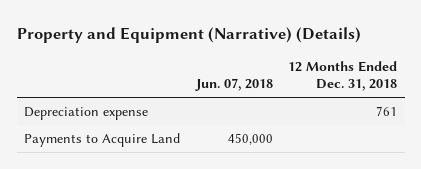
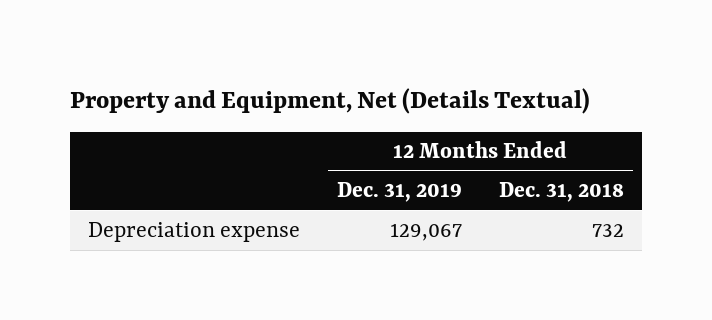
- Property and Equipment (Narrative) (Details)
+ Property and Equipment, Net (Details Textual)
- | Jun. 07, 2018 | 12 Months Ended Dec. 31, 2018
+ | 12 Months Ended Dec. 31, 2019 | 12 Months Ended Dec. 31, 2018
- Depreciation expense | | 761
- Payments to Acquire Land | 450,000 |
+ Depreciation expense | 129,067 | 732

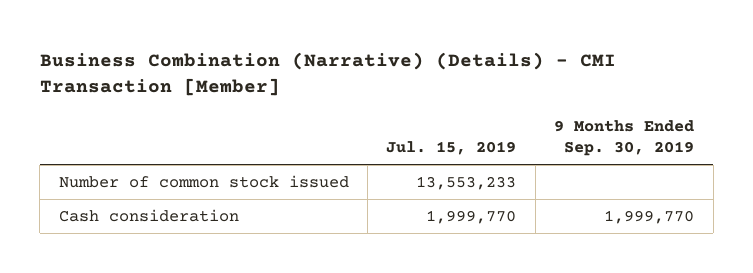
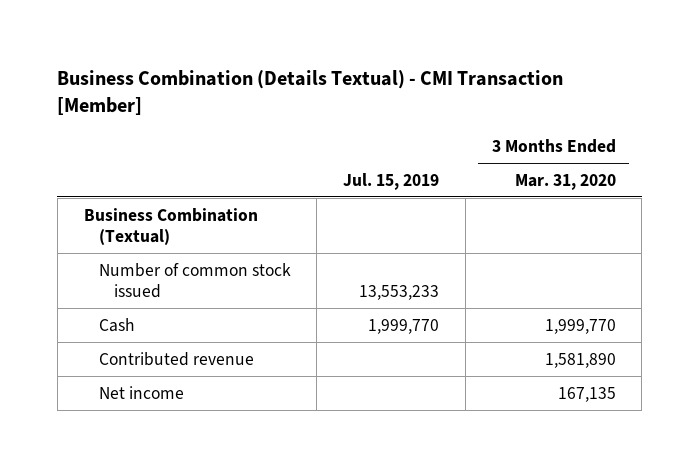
- Business Combination (Narrative) (Details) - CMI Transaction [Member]
+ Business Combination (Details Textual) - CMI Transaction [Member]
- | Jul. 15, 2019 | 9 Months Ended Sep. 30, 2019
+ | Jul. 15, 2019 | 3 Months Ended Mar. 31, 2020
+ Business Combination (Textual)
- Cash consideration | 1,999,770 | 1,999,770
+ Cash | 1,999,770 | 1,999,770
+ Contributed revenue | | 1,581,890
+ Net income | | 167,135

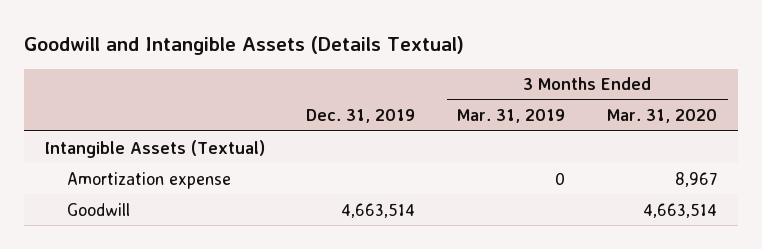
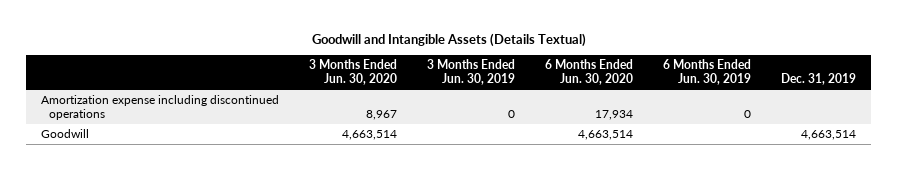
- | Dec. 31, 2019 | 3 Months Ended Mar. 31, 2019 | 3 Months Ended Mar. 31, 2020
+ | 3 Months Ended Jun. 30, 2020 | 3 Months Ended Jun. 30, 2019 | 6 Months Ended Jun. 30, 2020 | 6 Months Ended Jun. 30, 2019 | Dec. 31, 2019
- Intangible Assets (Textual)
- Amortization expense | | 0 | 8,967
+ Amortization expense including discontinued operations | 8,967 | 0 | 17,934 | 0 |

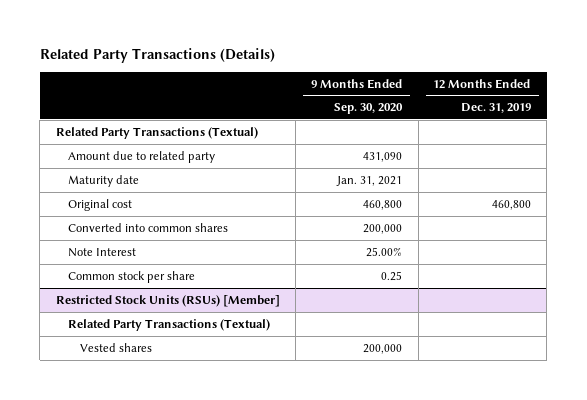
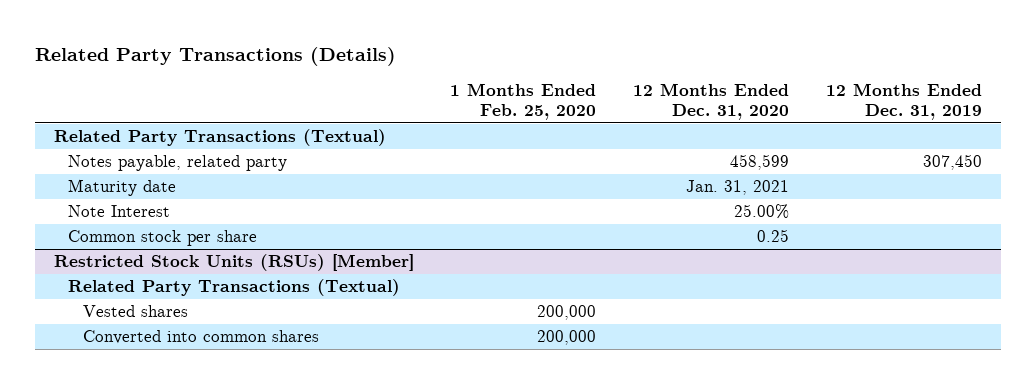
- | 9 Months Ended Sep. 30, 2020 | 12 Months Ended Dec. 31, 2019
+ | 1 Months Ended Feb. 25, 2020 | 12 Months Ended Dec. 31, 2020 | 12 Months Ended Dec. 31, 2019
- Amount due to related party | 431,090 |
+ Notes payable, related party | | 458,599 | 307,450
- Original cost | 460,800 | 460,800
- Converted into common shares | 200,000 |
@ Restricted Stock Units (RSUs) [Member]
+ Converted into common shares | 200,000 | |

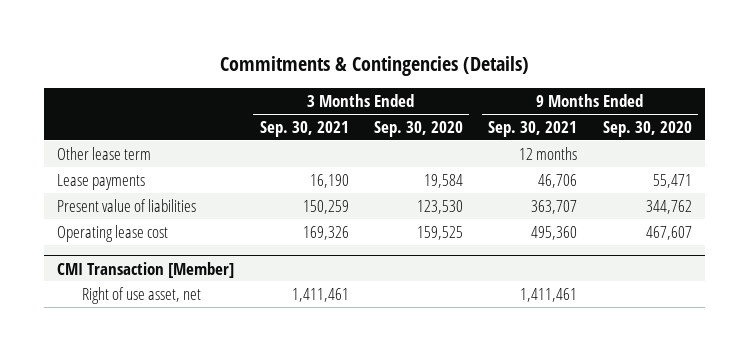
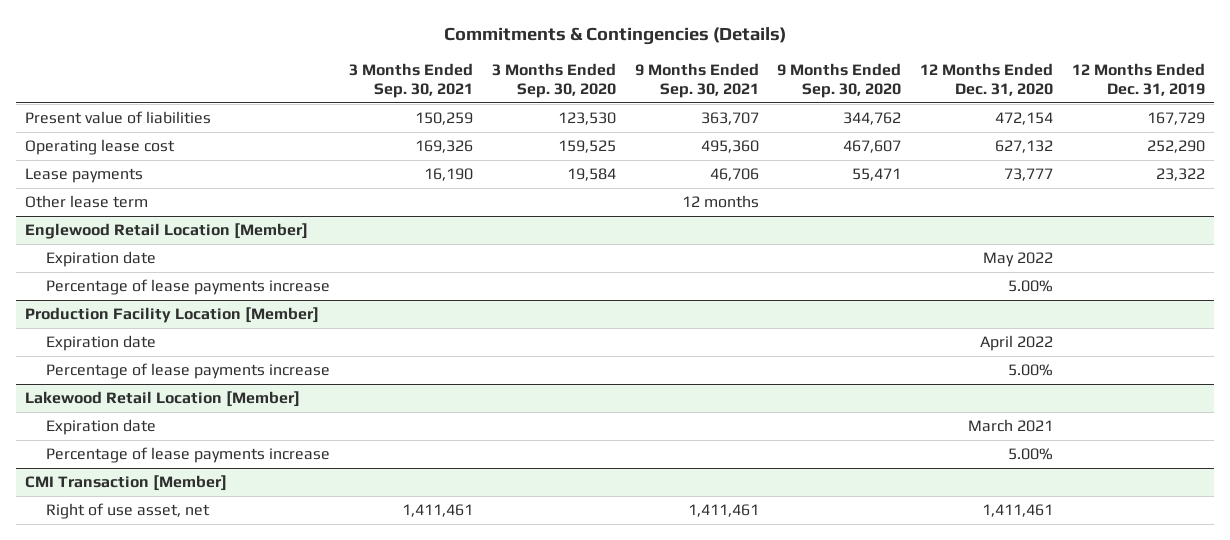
- | 3 Months Ended Sep. 30, 2021 | 3 Months Ended Sep. 30, 2020 | 9 Months Ended Sep. 30, 2021 | 9 Months Ended Sep. 30, 2020
+ | 3 Months Ended Sep. 30, 2021 | 3 Months Ended Sep. 30, 2020 | 9 Months Ended Sep. 30, 2021 | 9 Months Ended Sep. 30, 2020 | 12 Months Ended Dec. 31, 2020 | 12 Months Ended Dec. 31, 2019
moved down: Lease payments | 16,190 | 19,584 | 46,706 | 55,471 | 73,777 | 23,322
moved down: Other lease term | | | 12 months | | |
+ Englewood Retail Location [Member]
+ Expiration date | | | | | May 2022 |
+ Percentage of lease payments increase | | | | | 5.00% |
+ Production Facility Location [Member]
+ Expiration date | | | | | April 2022 |
+ Percentage of lease payments increase | | | | | 5.00% |
+ Lakewood Retail Location [Member]
+ Expiration date | | | | | March 2021 |
+ Percentage of lease payments increase | | | | | 5.00% |

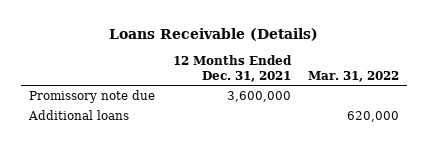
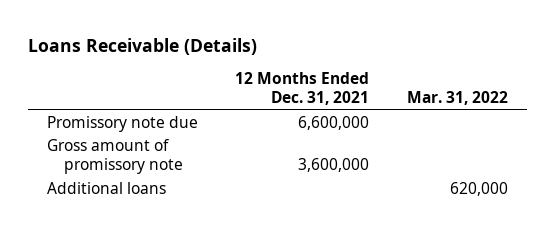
- Promissory note due | 3,600,000 |
+ Promissory note due | 6,600,000 |
+ Gross amount of promissory note | 3,600,000 |

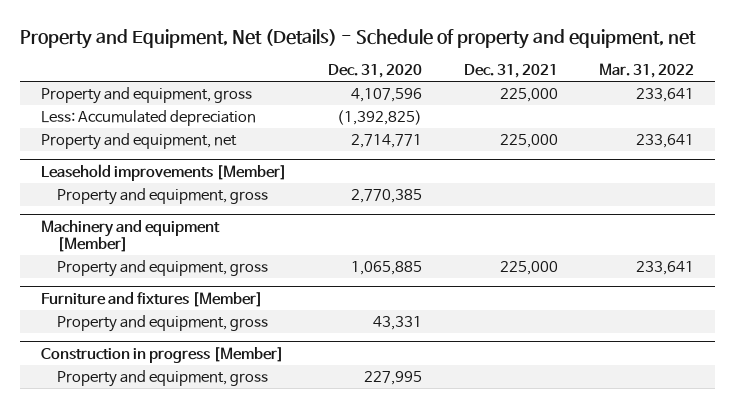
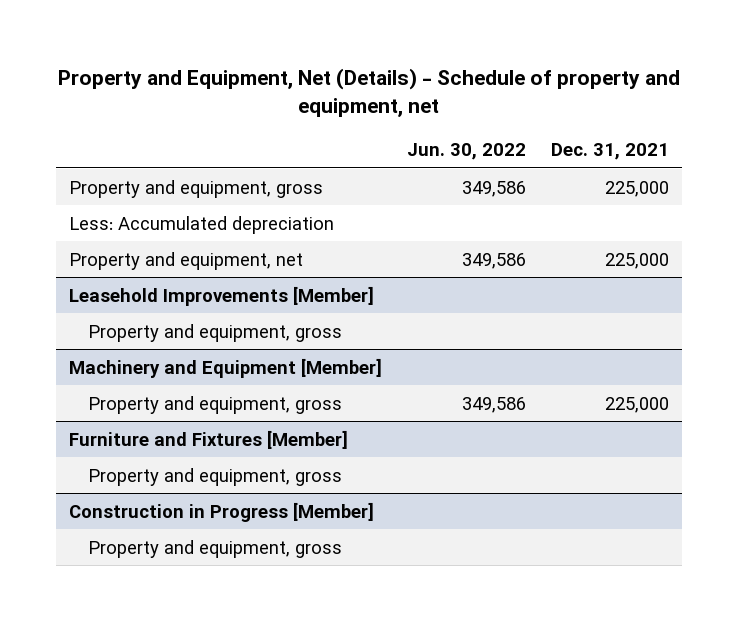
- | Dec. 31, 2020 | Dec. 31, 2021 | Mar. 31, 2022
+ | Jun. 30, 2022 | Dec. 31, 2021
- Leasehold improvements [Member]
+ Leasehold Improvements [Member]
- Machinery and equipment [Member]
+ Machinery and Equipment [Member]
- Furniture and fixtures [Member]
+ Furniture and Fixtures [Member]
- Construction in progress [Member]
+ Construction in Progress [Member]

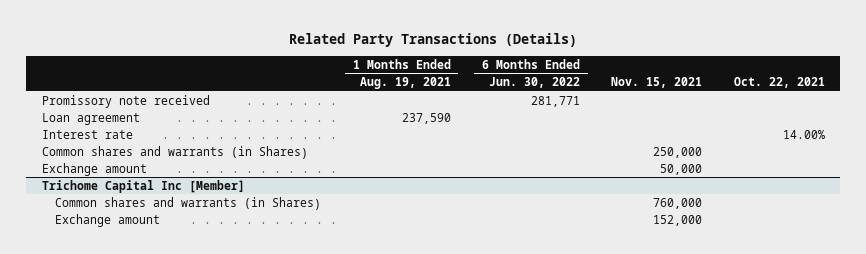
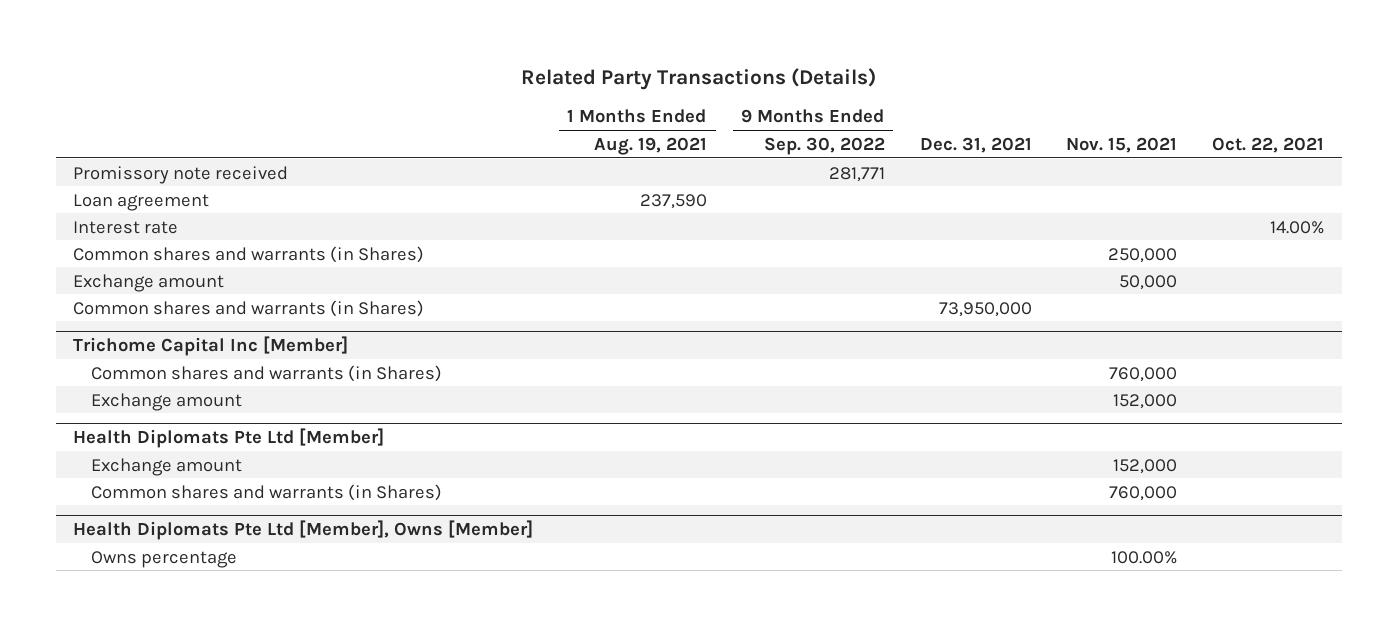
- | 1 Months Ended Aug. 19, 2021 | 6 Months Ended Jun. 30, 2022 | Nov. 15, 2021 | Oct. 22, 2021
+ | 1 Months Ended Aug. 19, 2021 | 9 Months Ended Sep. 30, 2022 | Dec. 31, 2021 | Nov. 15, 2021 | Oct. 22, 2021
+ Common shares and warrants (in Shares) | | | 73,950,000 | |
+ Health Diplomats Pte Ltd [Member]
+ Exchange amount | | | | 152,000 |
+ Common shares and warrants (in Shares) | | | | 760,000 |
+ Health Diplomats Pte Ltd [Member], Owns [Member]
+ Owns percentage | | | | 100.00% |

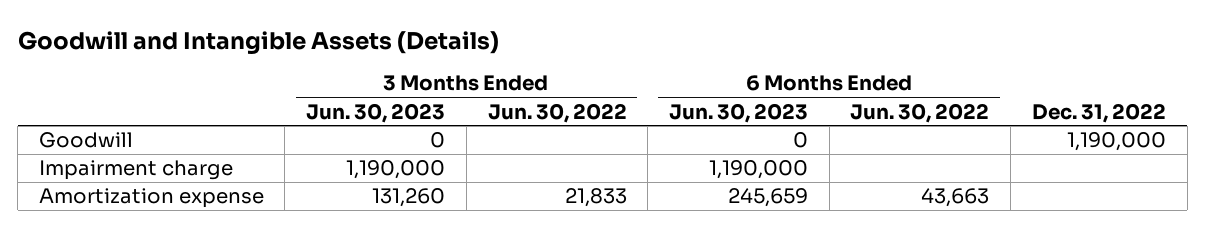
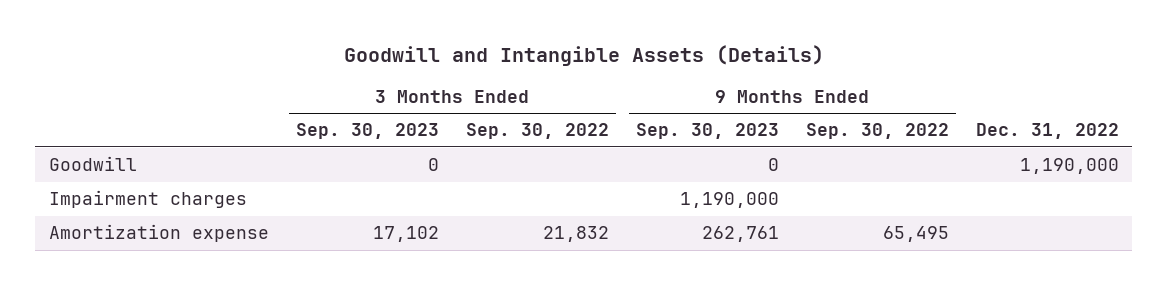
- | 3 Months Ended Jun. 30, 2023 | 3 Months Ended Jun. 30, 2022 | 6 Months Ended Jun. 30, 2023 | 6 Months Ended Jun. 30, 2022 | Dec. 31, 2022
+ | 3 Months Ended Sep. 30, 2023 | 3 Months Ended Sep. 30, 2022 | 9 Months Ended Sep. 30, 2023 | 9 Months Ended Sep. 30, 2022 | Dec. 31, 2022
- Impairment charge | 1,190,000 | | 1,190,000 | |
+ Impairment charges | | | 1,190,000 | |

